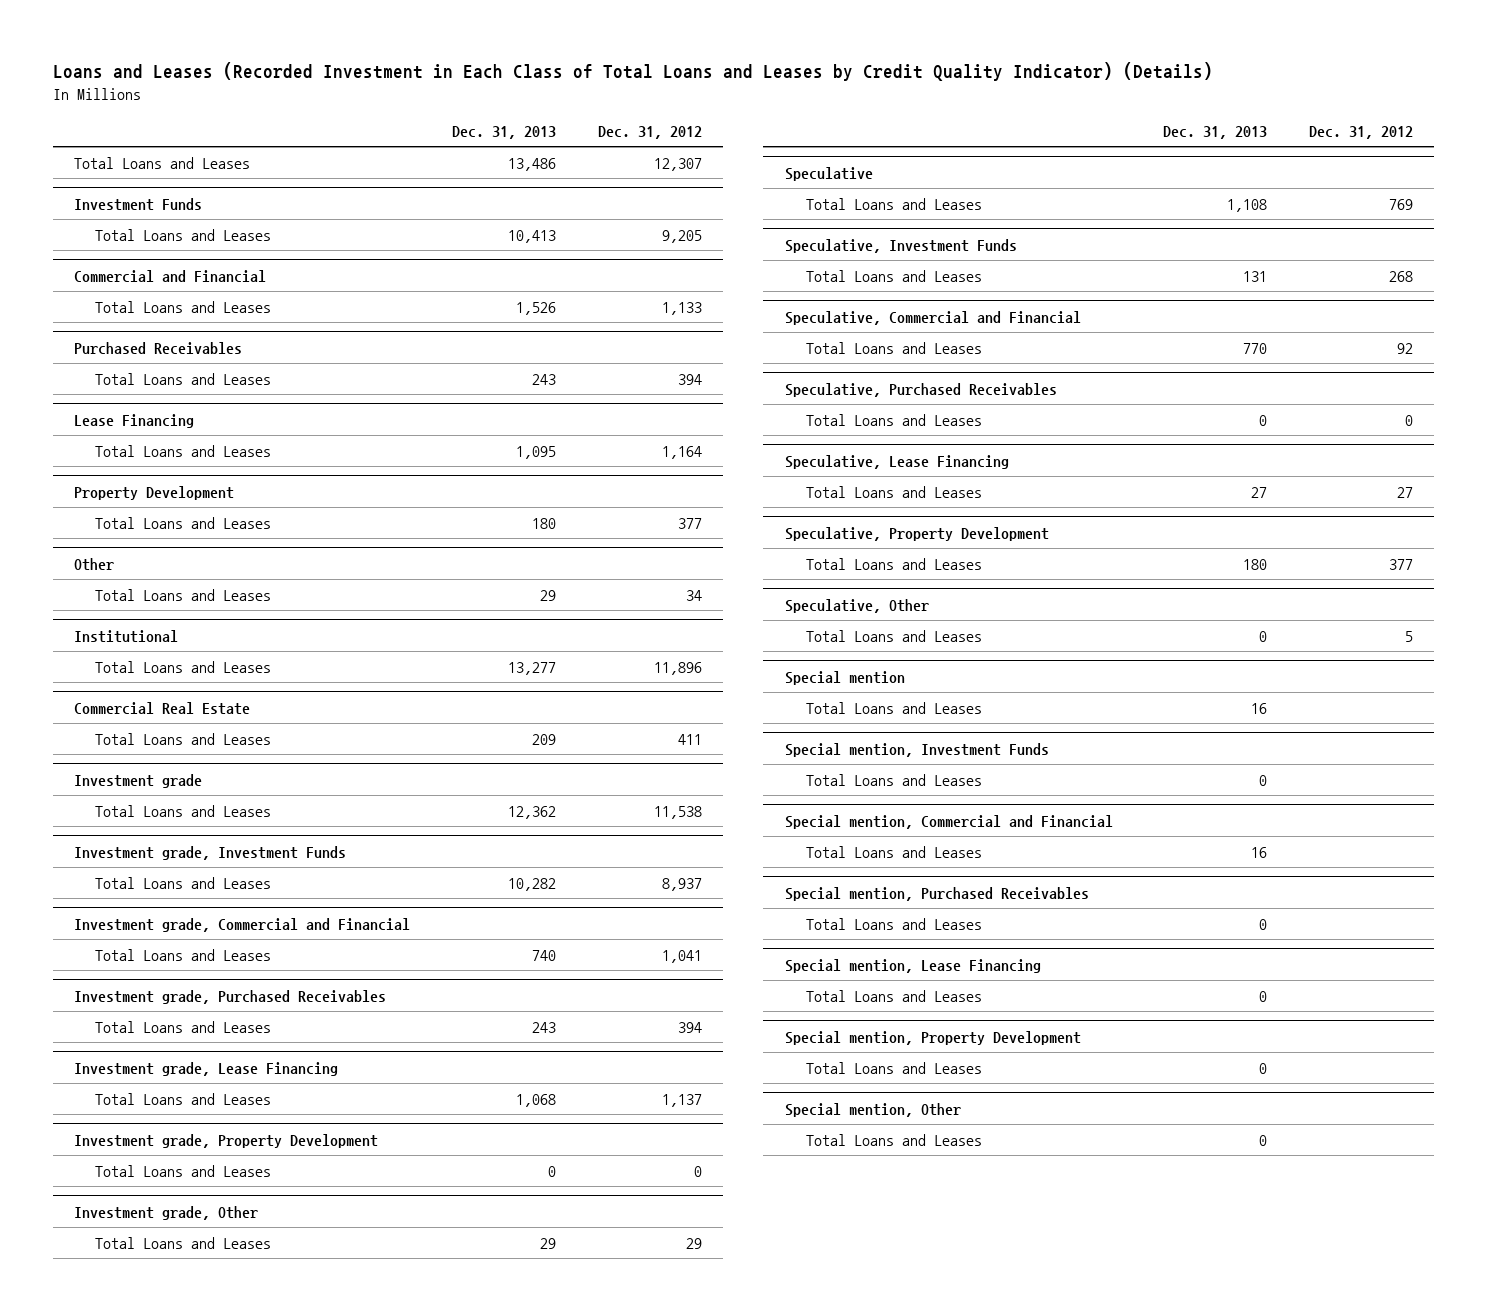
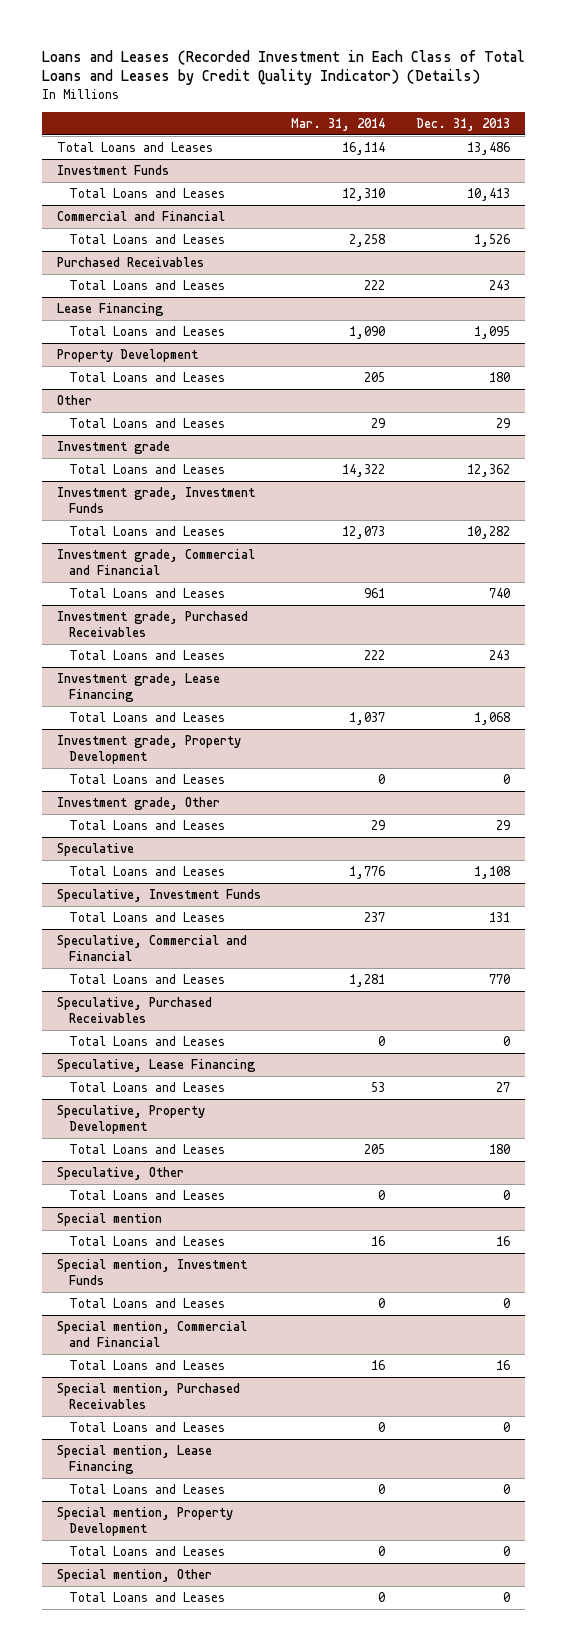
- | Dec. 31, 2013 | Dec. 31, 2012
+ | Mar. 31, 2014 | Dec. 31, 2013
- Institutional
- Total Loans and Leases | 13,277 | 11,896
- Commercial Real Estate
- Total Loans and Leases | 209 | 411

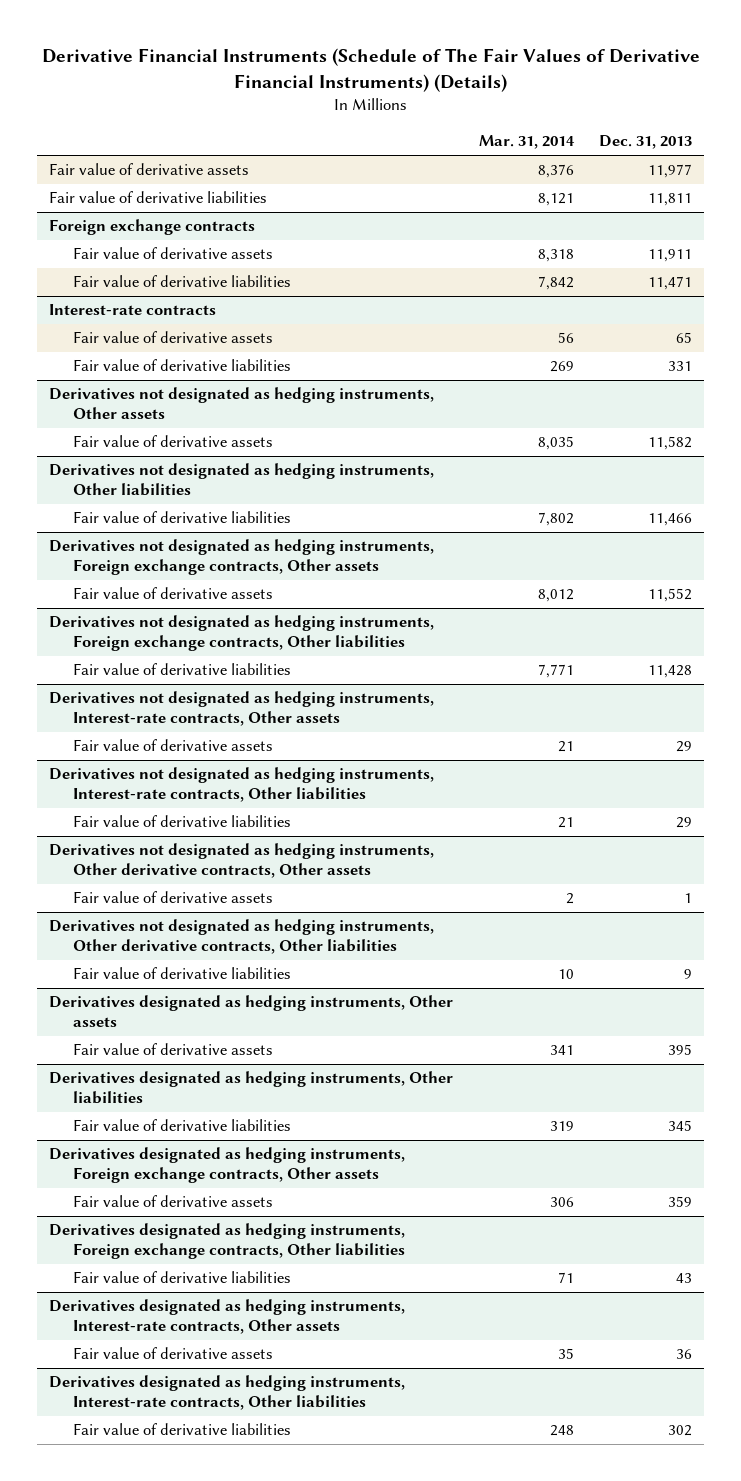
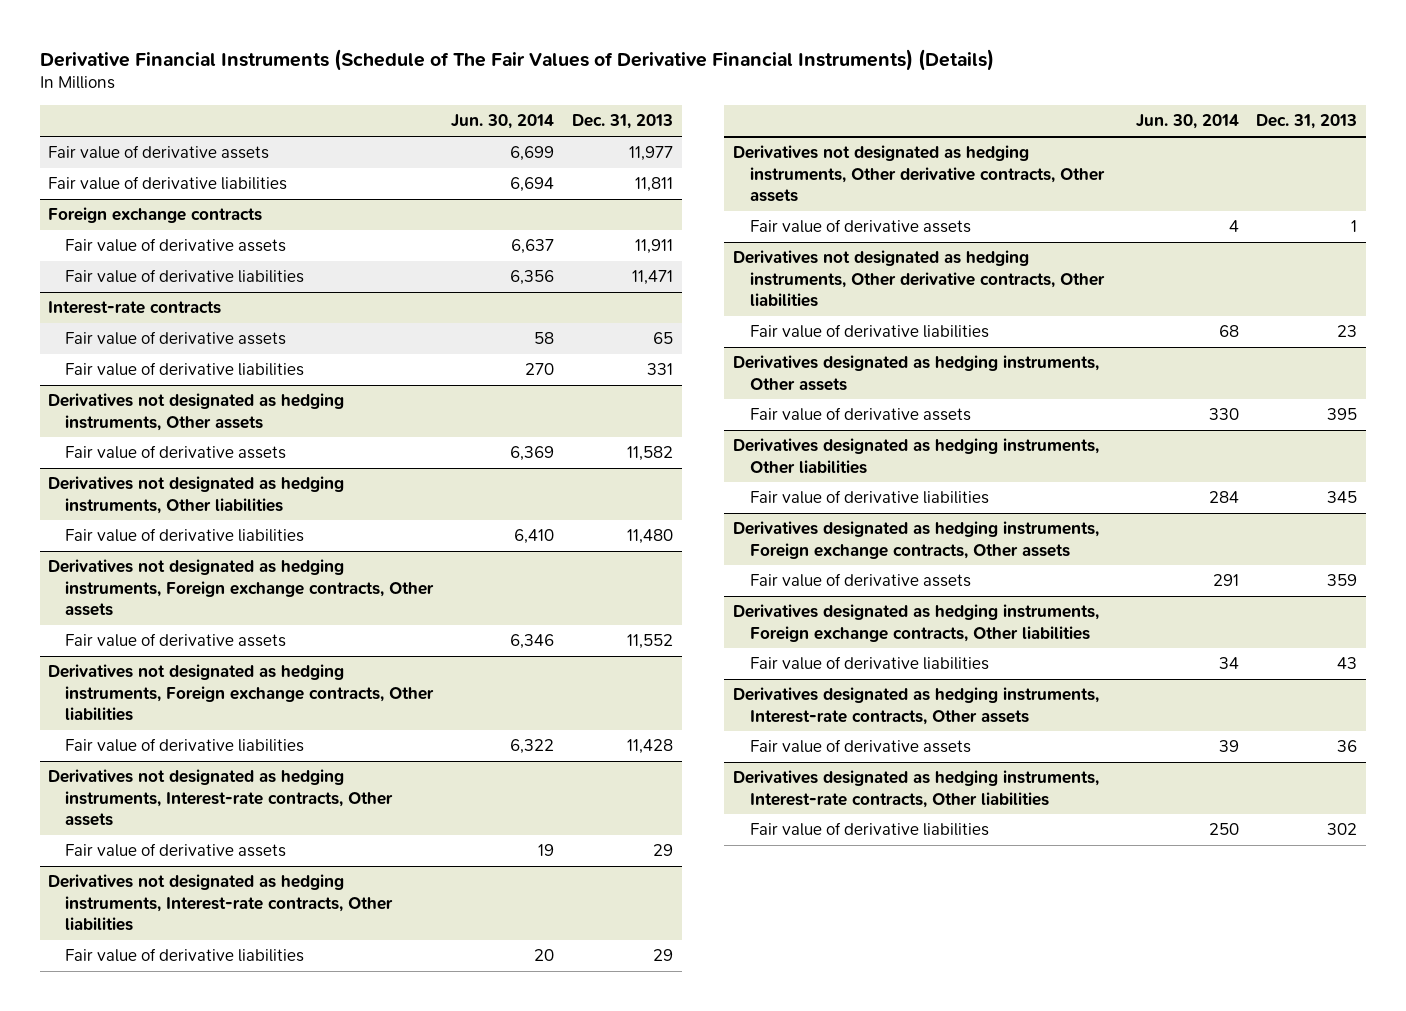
- | Mar. 31, 2014 | Dec. 31, 2013
+ | Jun. 30, 2014 | Dec. 31, 2013
@ Derivatives not designated as hedging instruments, Other liabilities
- Fair value of derivative liabilities | 7,802 | 11,466
+ Fair value of derivative liabilities | 6,410 | 11,480
@ Derivatives not designated as hedging instruments, Other derivative contracts, Other liabilities
- Fair value of derivative liabilities | 10 | 9
+ Fair value of derivative liabilities | 68 | 23

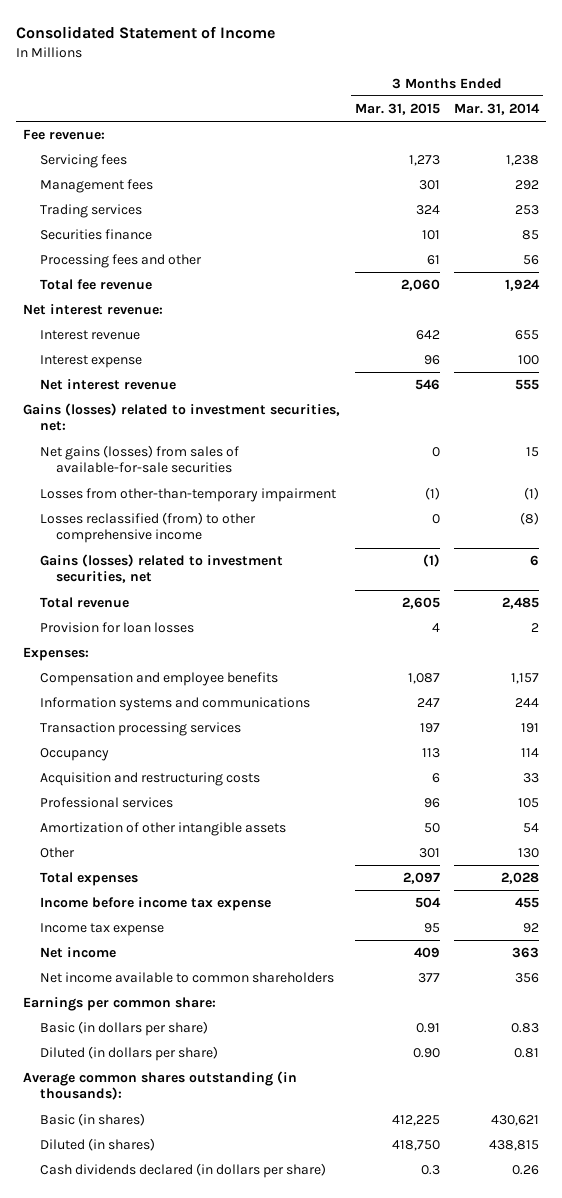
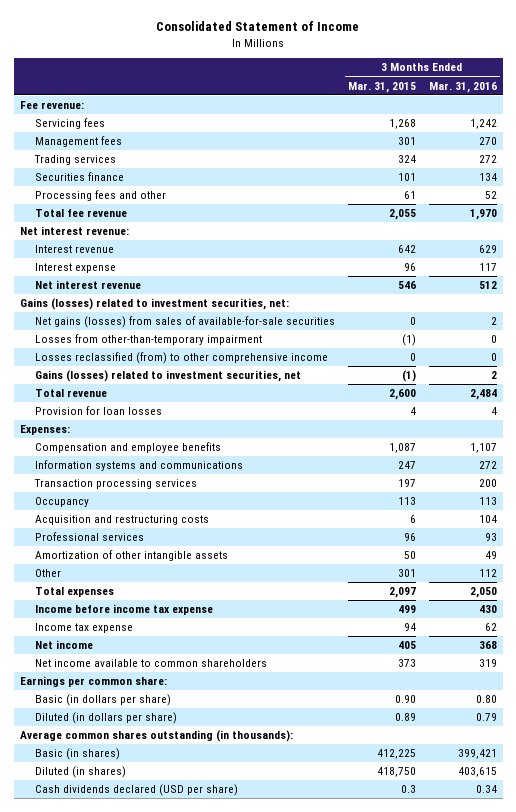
- | 3 Months Ended Mar. 31, 2015 | 3 Months Ended Mar. 31, 2014
+ | 3 Months Ended Mar. 31, 2015 | 3 Months Ended Mar. 31, 2016
- Servicing fees | 1,273 | 1,238
+ Servicing fees | 1,268 | 1,242
- Total fee revenue | 2,060 | 1,924
+ Total fee revenue | 2,055 | 1,970
- Total revenue | 2,605 | 2,485
+ Total revenue | 2,600 | 2,484
- Income before income tax expense | 504 | 455
- Income tax expense | 95 | 92
- Net income | 409 | 363
- Net income available to common shareholders | 377 | 356
+ Income before income tax expense | 499 | 430
+ Income tax expense | 94 | 62
+ Net income | 405 | 368
+ Net income available to common shareholders | 373 | 319
- Basic (in dollars per share) | 0.91 | 0.83
- Diluted (in dollars per share) | 0.90 | 0.81
+ Basic (in dollars per share) | 0.90 | 0.80
+ Diluted (in dollars per share) | 0.89 | 0.79
- Cash dividends declared (in dollars per share) | 0.3 | 0.26
+ Cash dividends declared (USD per share) | 0.3 | 0.34

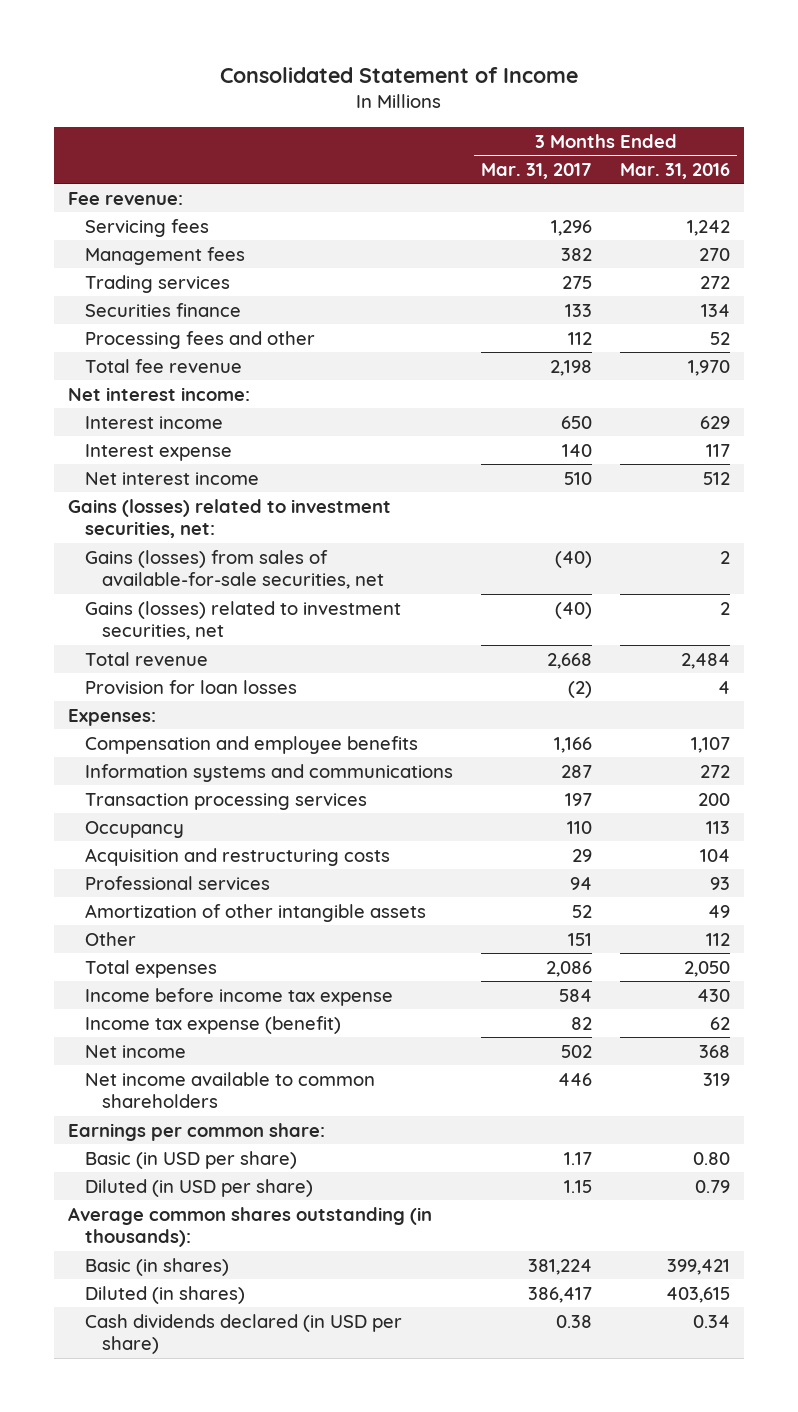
- | 3 Months Ended Mar. 31, 2015 | 3 Months Ended Mar. 31, 2016
+ | 3 Months Ended Mar. 31, 2017 | 3 Months Ended Mar. 31, 2016
- Net interest revenue:
- Interest revenue | 642 | 629
+ Net interest income:
+ Interest income | 650 | 629
- Net interest revenue | 546 | 512
+ Net interest income | 510 | 512
- Net gains (losses) from sales of available-for-sale securities | 0 | 2
- Losses from other-than-temporary impairment | (1) | 0
- Losses reclassified (from) to other comprehensive income | 0 | 0
+ Gains (losses) from sales of available-for-sale securities, net | (40) | 2
- Income tax expense | 94 | 62
+ Income tax expense (benefit) | 82 | 62
- Basic (in dollars per share) | 0.90 | 0.80
- Diluted (in dollars per share) | 0.89 | 0.79
+ Basic (in USD per share) | 1.17 | 0.80
+ Diluted (in USD per share) | 1.15 | 0.79
- Cash dividends declared (USD per share) | 0.3 | 0.34
+ Cash dividends declared (in USD per share) | 0.38 | 0.34

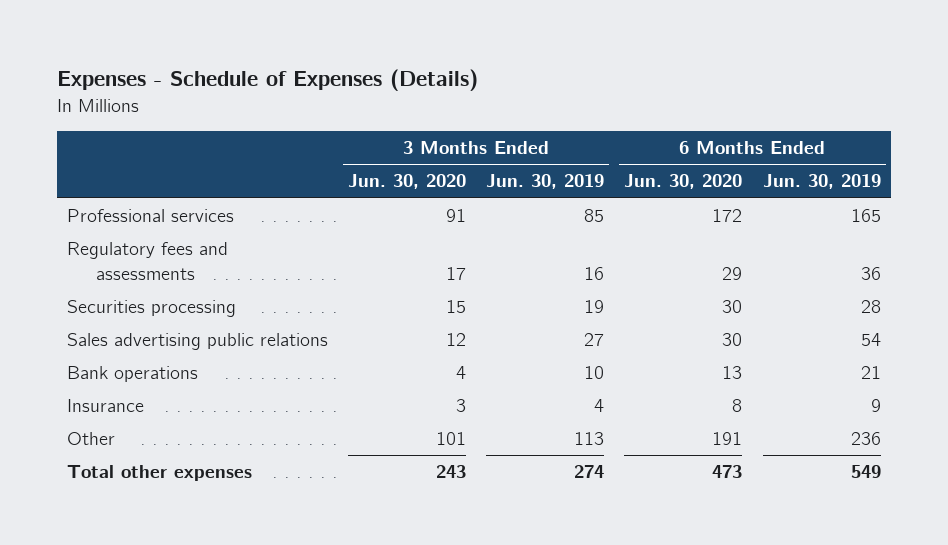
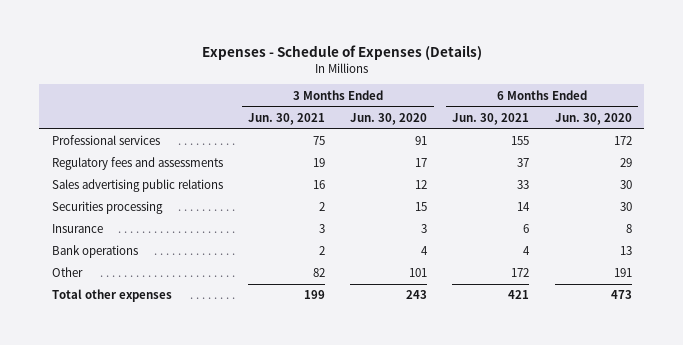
- | 3 Months Ended Jun. 30, 2020 | 3 Months Ended Jun. 30, 2019 | 6 Months Ended Jun. 30, 2020 | 6 Months Ended Jun. 30, 2019
+ | 3 Months Ended Jun. 30, 2021 | 3 Months Ended Jun. 30, 2020 | 6 Months Ended Jun. 30, 2021 | 6 Months Ended Jun. 30, 2020
moved down: Securities processing | 2 | 15 | 14 | 30
moved down: Bank operations | 2 | 4 | 4 | 13

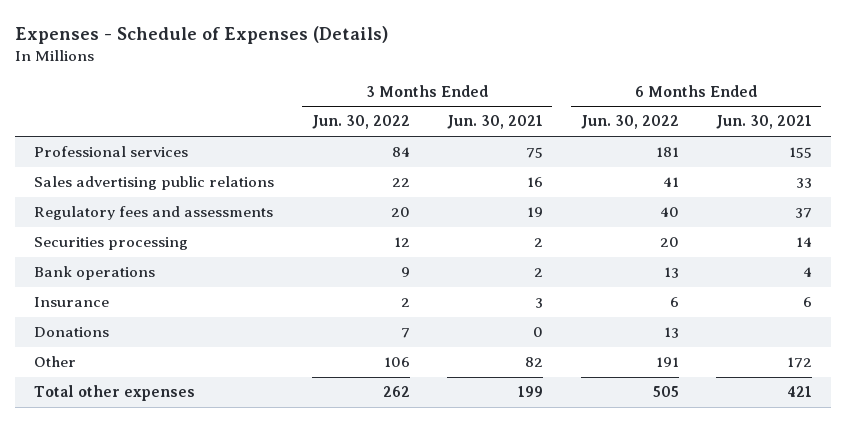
- | 3 Months Ended Jun. 30, 2021 | 3 Months Ended Jun. 30, 2020 | 6 Months Ended Jun. 30, 2021 | 6 Months Ended Jun. 30, 2020
+ | 3 Months Ended Jun. 30, 2022 | 3 Months Ended Jun. 30, 2021 | 6 Months Ended Jun. 30, 2022 | 6 Months Ended Jun. 30, 2021
moved down: Regulatory fees and assessments | 20 | 19 | 40 | 37
moved down: Insurance | 2 | 3 | 6 | 6
+ Donations | 7 | 0 | 13 |

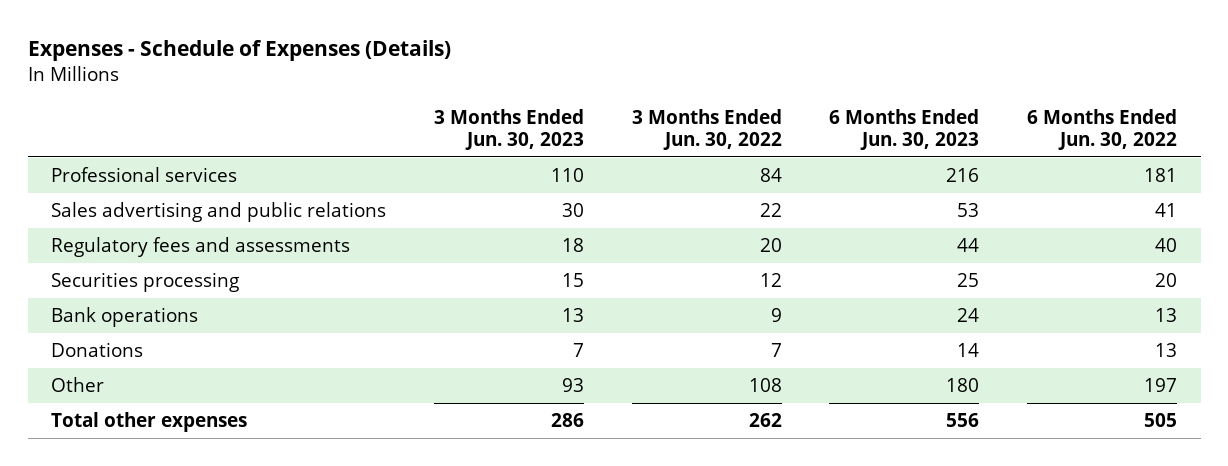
- | 3 Months Ended Jun. 30, 2022 | 3 Months Ended Jun. 30, 2021 | 6 Months Ended Jun. 30, 2022 | 6 Months Ended Jun. 30, 2021
+ | 3 Months Ended Jun. 30, 2023 | 3 Months Ended Jun. 30, 2022 | 6 Months Ended Jun. 30, 2023 | 6 Months Ended Jun. 30, 2022
- Sales advertising public relations | 22 | 16 | 41 | 33
+ Sales advertising and public relations | 30 | 22 | 53 | 41
- Insurance | 2 | 3 | 6 | 6
- Other | 106 | 82 | 191 | 172
+ Other | 93 | 108 | 180 | 197

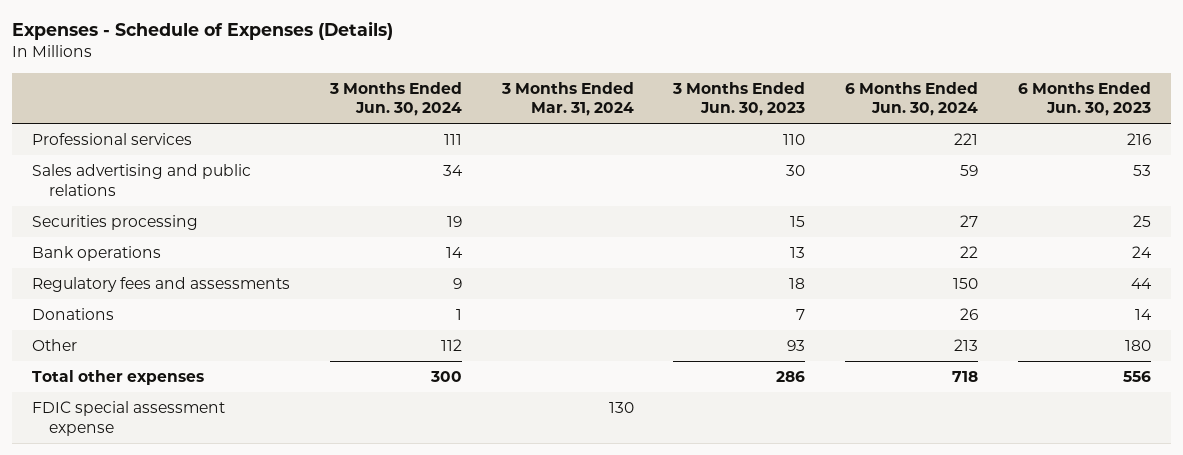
- | 3 Months Ended Jun. 30, 2023 | 3 Months Ended Jun. 30, 2022 | 6 Months Ended Jun. 30, 2023 | 6 Months Ended Jun. 30, 2022
+ | 3 Months Ended Jun. 30, 2024 | 3 Months Ended Mar. 31, 2024 | 3 Months Ended Jun. 30, 2023 | 6 Months Ended Jun. 30, 2024 | 6 Months Ended Jun. 30, 2023
moved down: Regulatory fees and assessments | 9 | | 18 | 150 | 44
+ FDIC special assessment expense | | 130 | | |

